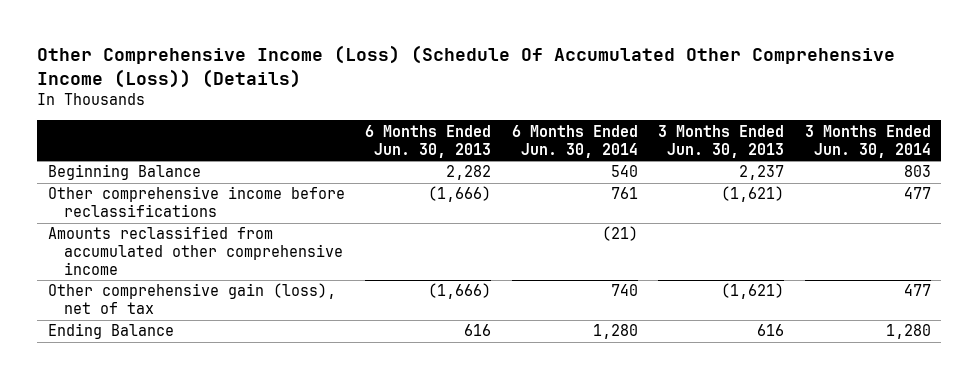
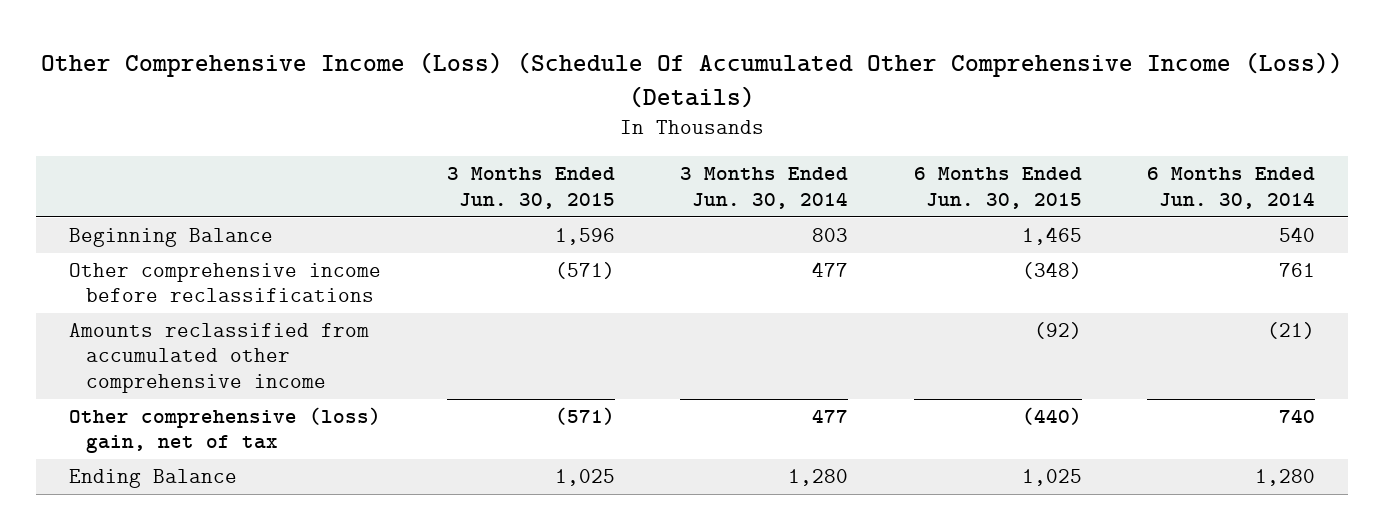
- | 6 Months Ended Jun. 30, 2013 | 6 Months Ended Jun. 30, 2014 | 3 Months Ended Jun. 30, 2013 | 3 Months Ended Jun. 30, 2014
+ | 3 Months Ended Jun. 30, 2015 | 3 Months Ended Jun. 30, 2014 | 6 Months Ended Jun. 30, 2015 | 6 Months Ended Jun. 30, 2014
- Other comprehensive gain (loss), net of tax | (1,666) | 740 | (1,621) | 477
+ Other comprehensive (loss) gain, net of tax | (571) | 477 | (440) | 740

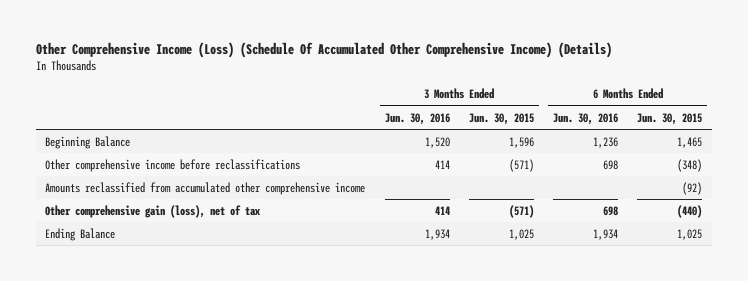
- Other Comprehensive Income (Loss) (Schedule Of Accumulated Other Comprehensive Income (Loss)) (Details)
+ Other Comprehensive Income (Loss) (Schedule Of Accumulated Other Comprehensive Income) (Details)
- | 3 Months Ended Jun. 30, 2015 | 3 Months Ended Jun. 30, 2014 | 6 Months Ended Jun. 30, 2015 | 6 Months Ended Jun. 30, 2014
+ | 3 Months Ended Jun. 30, 2016 | 3 Months Ended Jun. 30, 2015 | 6 Months Ended Jun. 30, 2016 | 6 Months Ended Jun. 30, 2015
- Other comprehensive (loss) gain, net of tax | (571) | 477 | (440) | 740
+ Other comprehensive gain (loss), net of tax | 414 | (571) | 698 | (440)

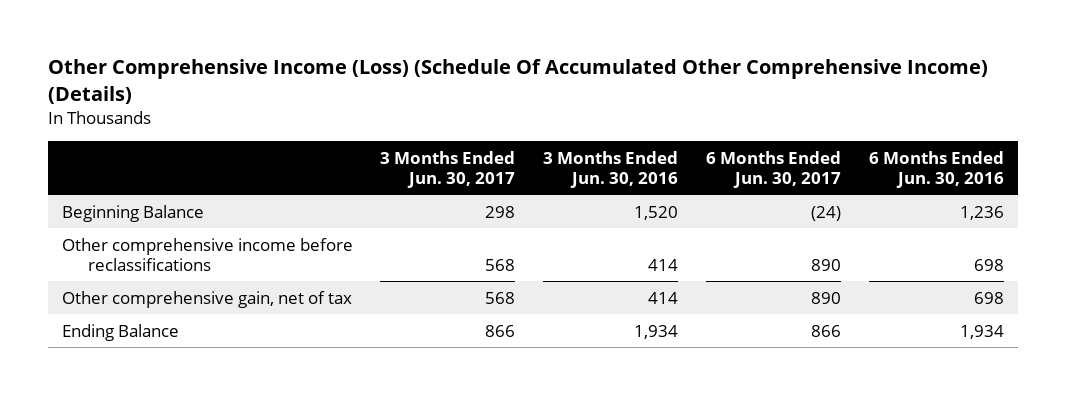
- | 3 Months Ended Jun. 30, 2016 | 3 Months Ended Jun. 30, 2015 | 6 Months Ended Jun. 30, 2016 | 6 Months Ended Jun. 30, 2015
+ | 3 Months Ended Jun. 30, 2017 | 3 Months Ended Jun. 30, 2016 | 6 Months Ended Jun. 30, 2017 | 6 Months Ended Jun. 30, 2016
- Amounts reclassified from accumulated other comprehensive income | | | | (92)
- Other comprehensive gain (loss), net of tax | 414 | (571) | 698 | (440)
+ Other comprehensive gain, net of tax | 568 | 414 | 890 | 698

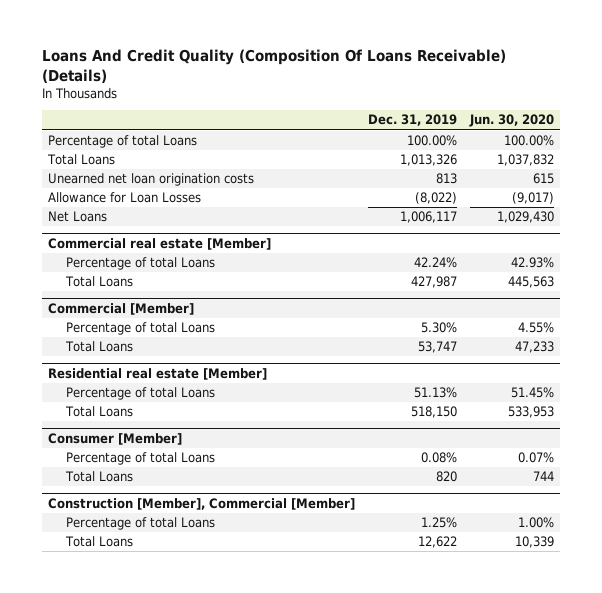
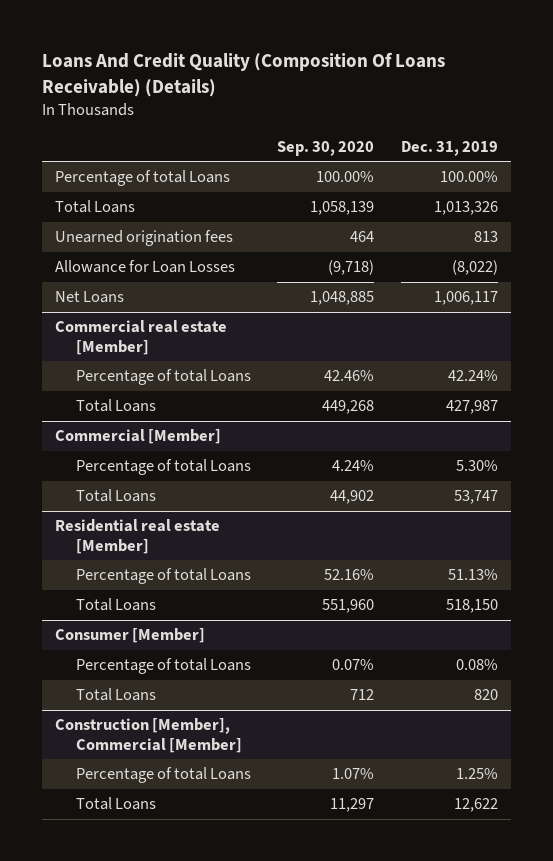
- | Dec. 31, 2019 | Jun. 30, 2020
+ | Sep. 30, 2020 | Dec. 31, 2019
- Unearned net loan origination costs | 813 | 615
+ Unearned origination fees | 464 | 813

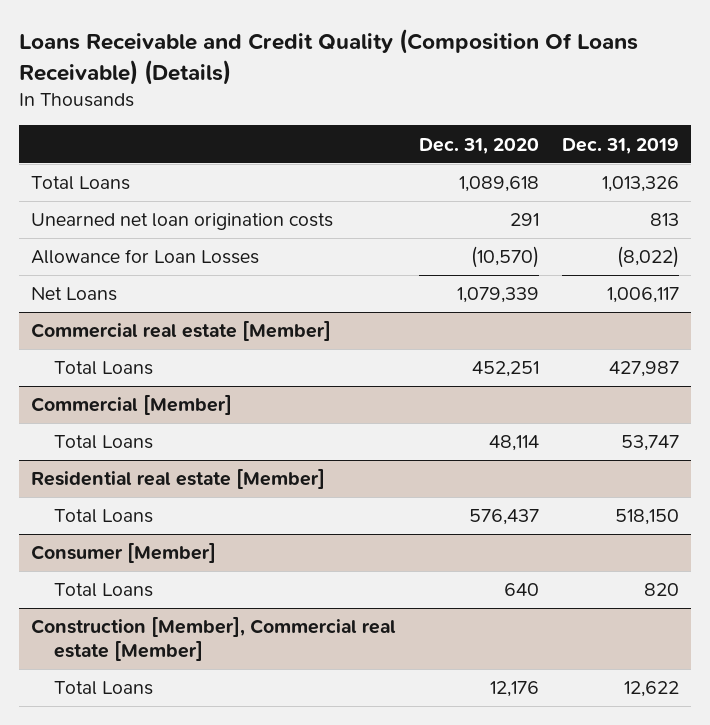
- Loans And Credit Quality (Composition Of Loans Receivable) (Details)
+ Loans Receivable and Credit Quality (Composition Of Loans Receivable) (Details)
- | Sep. 30, 2020 | Dec. 31, 2019
+ | Dec. 31, 2020 | Dec. 31, 2019
- Percentage of total Loans | 100.00% | 100.00%
- Unearned origination fees | 464 | 813
+ Unearned net loan origination costs | 291 | 813
@ Commercial real estate [Member]
- Percentage of total Loans | 42.46% | 42.24%
@ Commercial [Member]
- Percentage of total Loans | 4.24% | 5.30%
@ Residential real estate [Member]
- Percentage of total Loans | 52.16% | 51.13%
@ Consumer [Member]
- Percentage of total Loans | 0.07% | 0.08%
- Construction [Member], Commercial [Member]
- Percentage of total Loans | 1.07% | 1.25%
+ Construction [Member], Commercial real estate [Member]

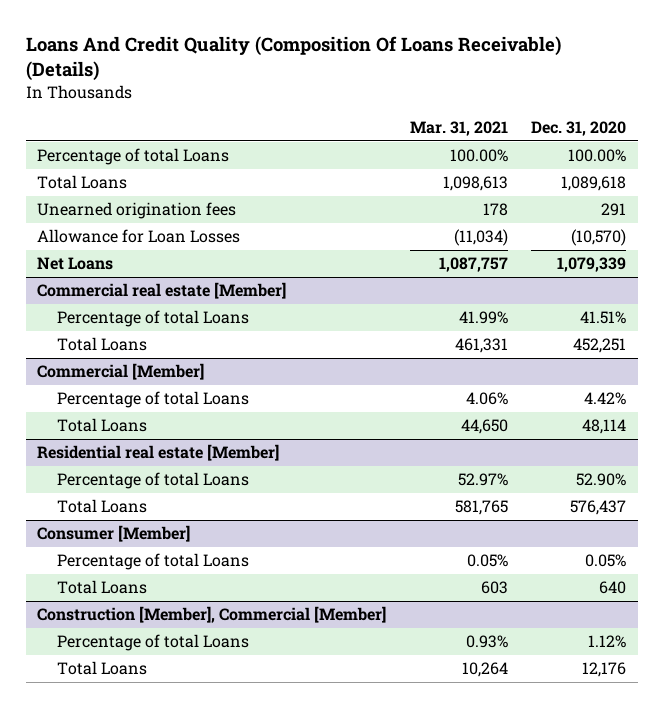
- Loans Receivable and Credit Quality (Composition Of Loans Receivable) (Details)
+ Loans And Credit Quality (Composition Of Loans Receivable) (Details)
- | Dec. 31, 2020 | Dec. 31, 2019
+ | Mar. 31, 2021 | Dec. 31, 2020
+ Percentage of total Loans | 100.00% | 100.00%
- Unearned net loan origination costs | 291 | 813
+ Unearned origination fees | 178 | 291
@ Commercial real estate [Member]
+ Percentage of total Loans | 41.99% | 41.51%
@ Commercial [Member]
+ Percentage of total Loans | 4.06% | 4.42%
@ Residential real estate [Member]
+ Percentage of total Loans | 52.97% | 52.90%
@ Consumer [Member]
+ Percentage of total Loans | 0.05% | 0.05%
- Construction [Member], Commercial real estate [Member]
+ Construction [Member], Commercial [Member]
+ Percentage of total Loans | 0.93% | 1.12%

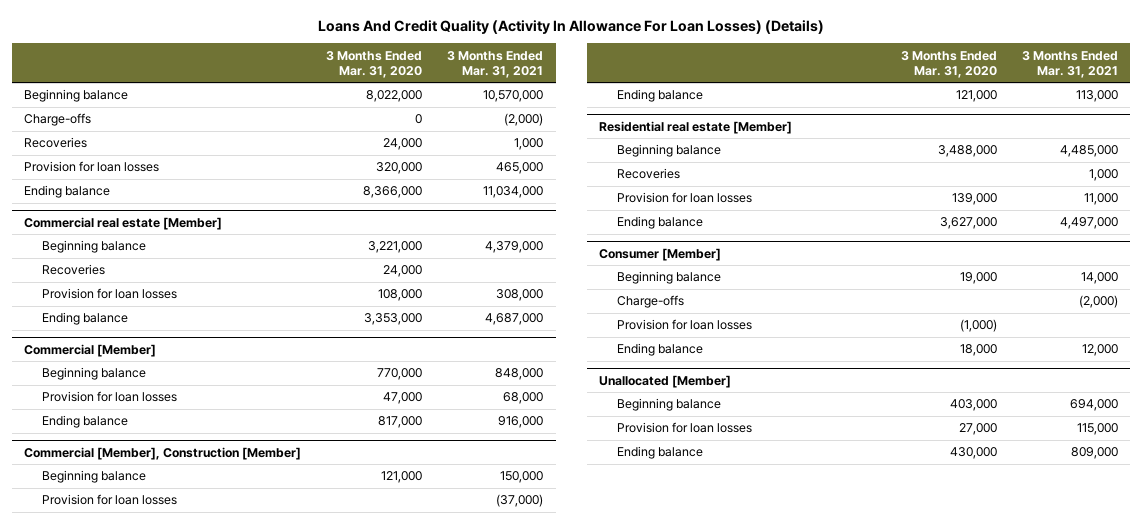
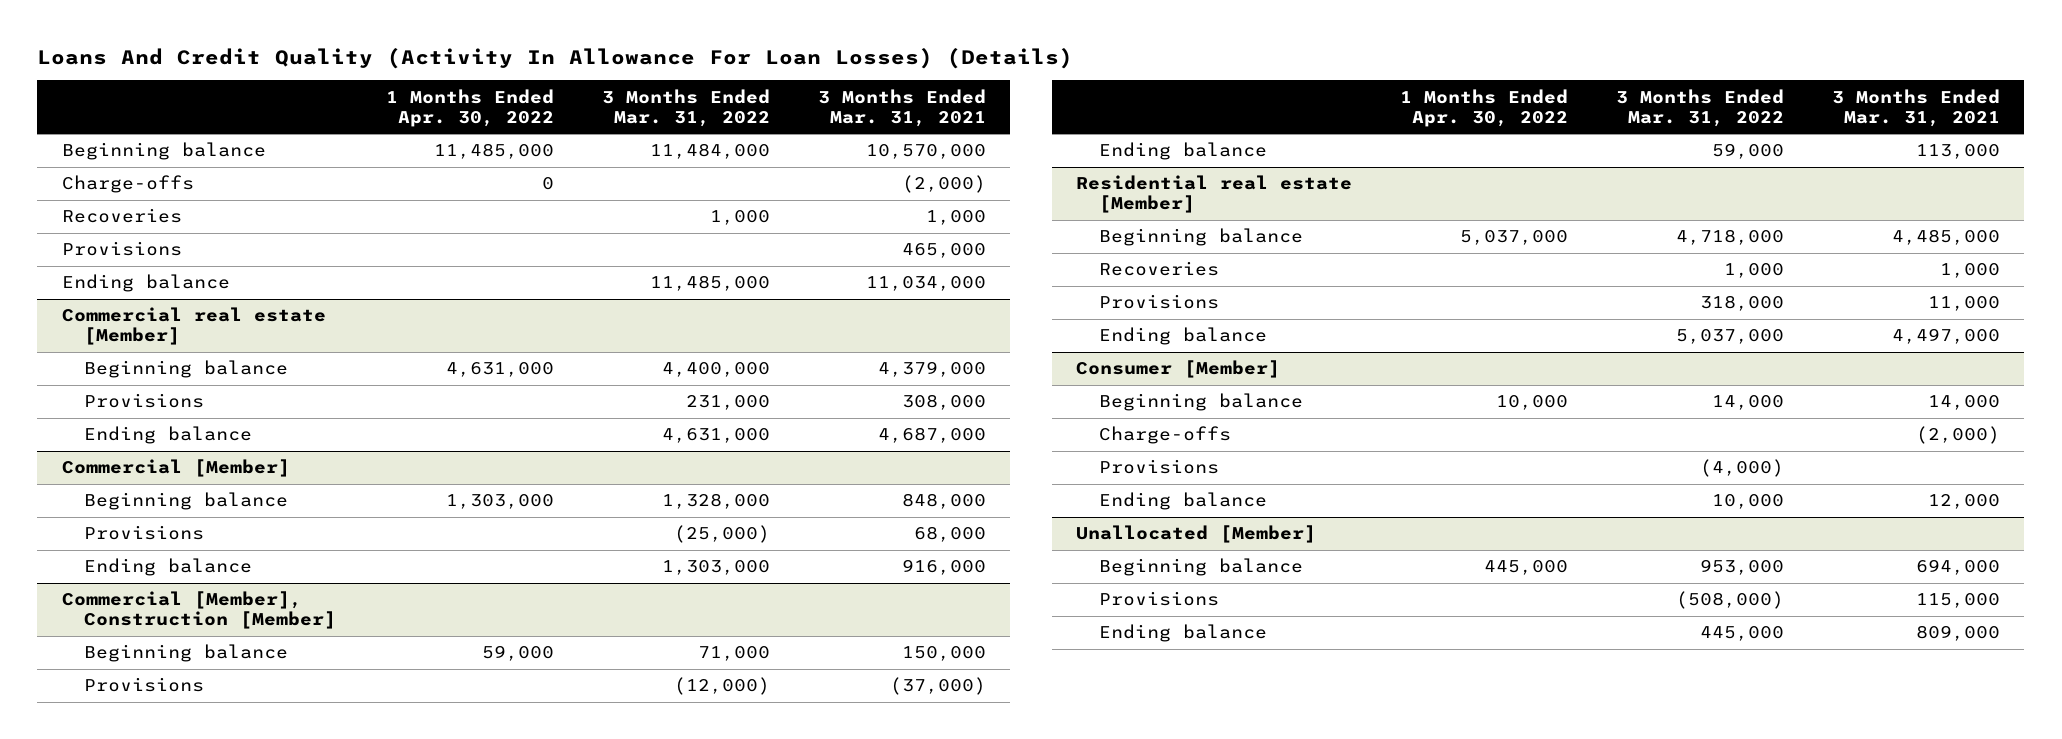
- | 3 Months Ended Mar. 31, 2020 | 3 Months Ended Mar. 31, 2021
+ | 1 Months Ended Apr. 30, 2022 | 3 Months Ended Mar. 31, 2022 | 3 Months Ended Mar. 31, 2021
- Provision for loan losses | 320,000 | 465,000
+ Provisions | | | 465,000
@ Commercial real estate [Member]
- Recoveries | 24,000 |
- Provision for loan losses | 108,000 | 308,000
+ Provisions | | 231,000 | 308,000
@ Commercial [Member]
- Provision for loan losses | 47,000 | 68,000
+ Provisions | | (25,000) | 68,000
@ Commercial [Member], Construction [Member]
- Provision for loan losses | | (37,000)
+ Provisions | | (12,000) | (37,000)
@ Residential real estate [Member]
- Provision for loan losses | 139,000 | 11,000
+ Provisions | | 318,000 | 11,000
@ Consumer [Member]
- Provision for loan losses | (1,000) |
+ Provisions | | (4,000) |
@ Unallocated [Member]
- Provision for loan losses | 27,000 | 115,000
+ Provisions | | (508,000) | 115,000

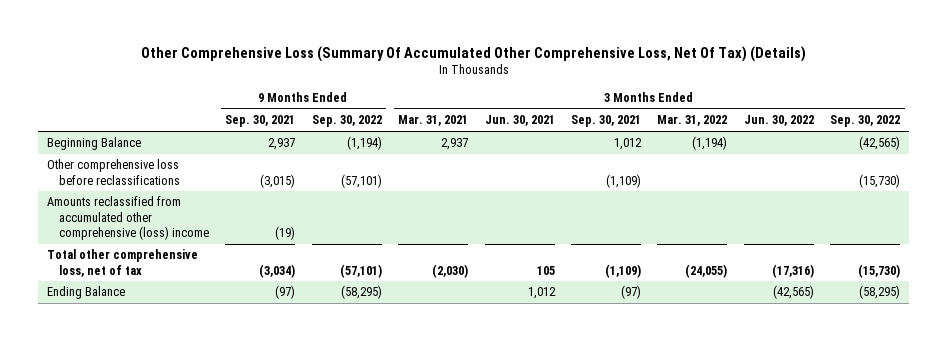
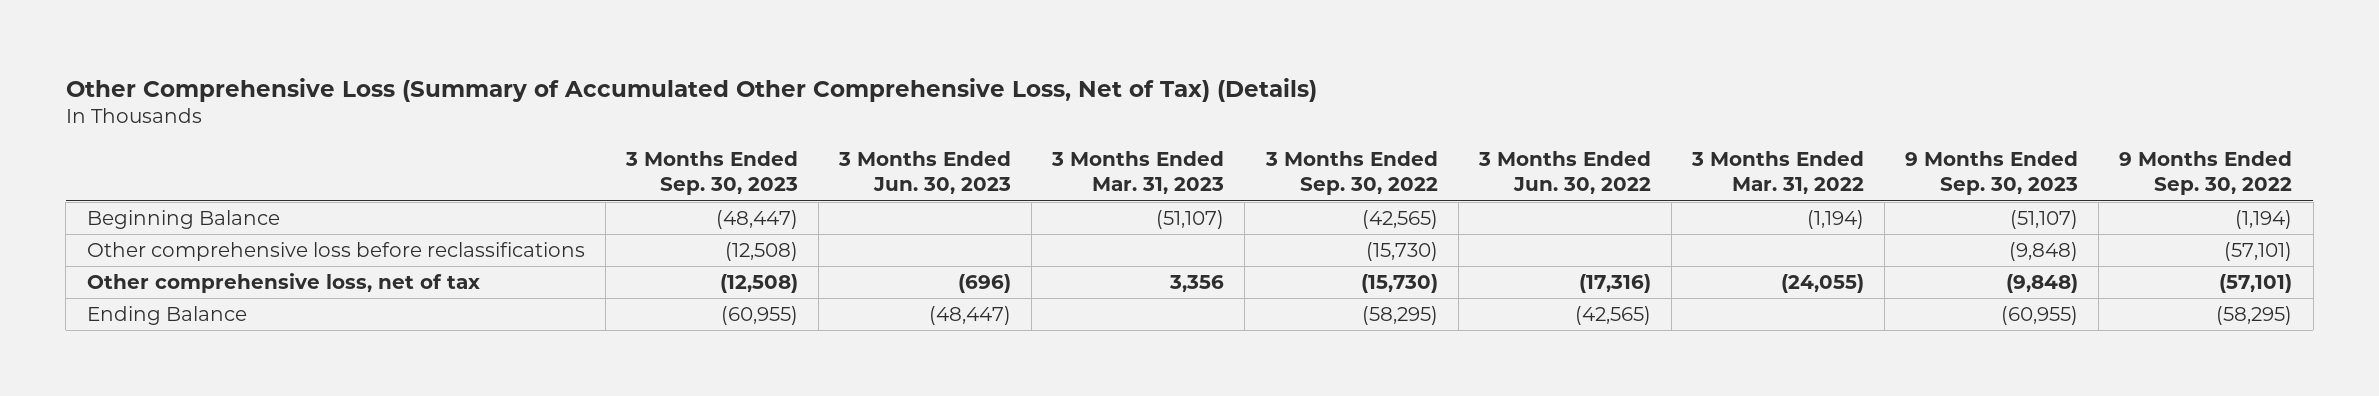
- Other Comprehensive Loss (Summary Of Accumulated Other Comprehensive Loss, Net Of Tax) (Details)
+ Other Comprehensive Loss (Summary of Accumulated Other Comprehensive Loss, Net of Tax) (Details)
- | 9 Months Ended Sep. 30, 2021 | 9 Months Ended Sep. 30, 2022 | 3 Months Ended Mar. 31, 2021 | 3 Months Ended Jun. 30, 2021 | 3 Months Ended Sep. 30, 2021 | 3 Months Ended Mar. 31, 2022 | 3 Months Ended Jun. 30, 2022 | 3 Months Ended Sep. 30, 2022
+ | 3 Months Ended Sep. 30, 2023 | 3 Months Ended Jun. 30, 2023 | 3 Months Ended Mar. 31, 2023 | 3 Months Ended Sep. 30, 2022 | 3 Months Ended Jun. 30, 2022 | 3 Months Ended Mar. 31, 2022 | 9 Months Ended Sep. 30, 2023 | 9 Months Ended Sep. 30, 2022
- Amounts reclassified from accumulated other comprehensive (loss) income | (19) | | | | | | |
- Total other comprehensive loss, net of tax | (3,034) | (57,101) | (2,030) | 105 | (1,109) | (24,055) | (17,316) | (15,730)
+ Other comprehensive loss, net of tax | (12,508) | (696) | 3,356 | (15,730) | (17,316) | (24,055) | (9,848) | (57,101)

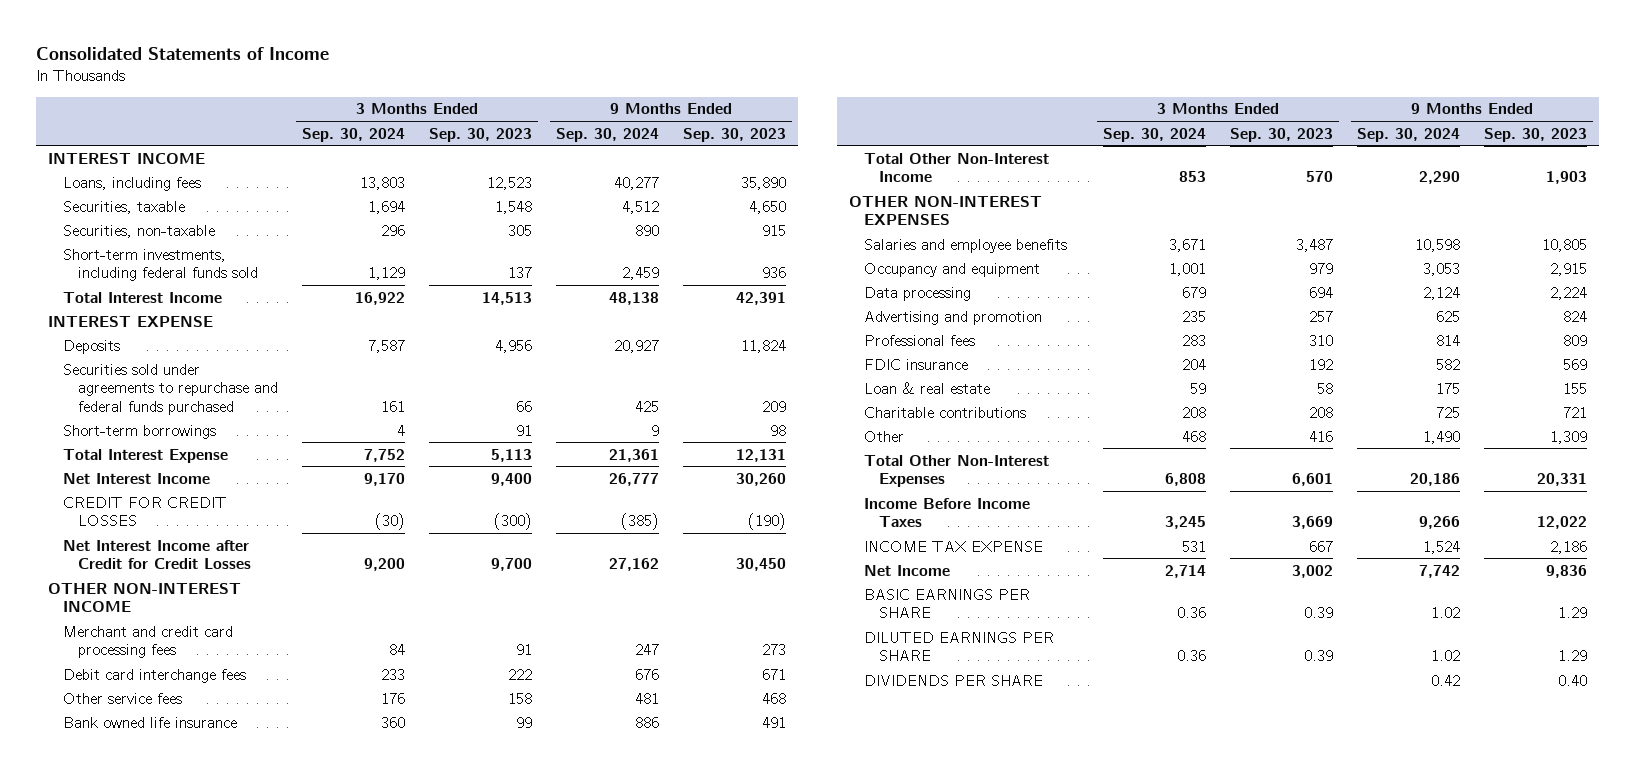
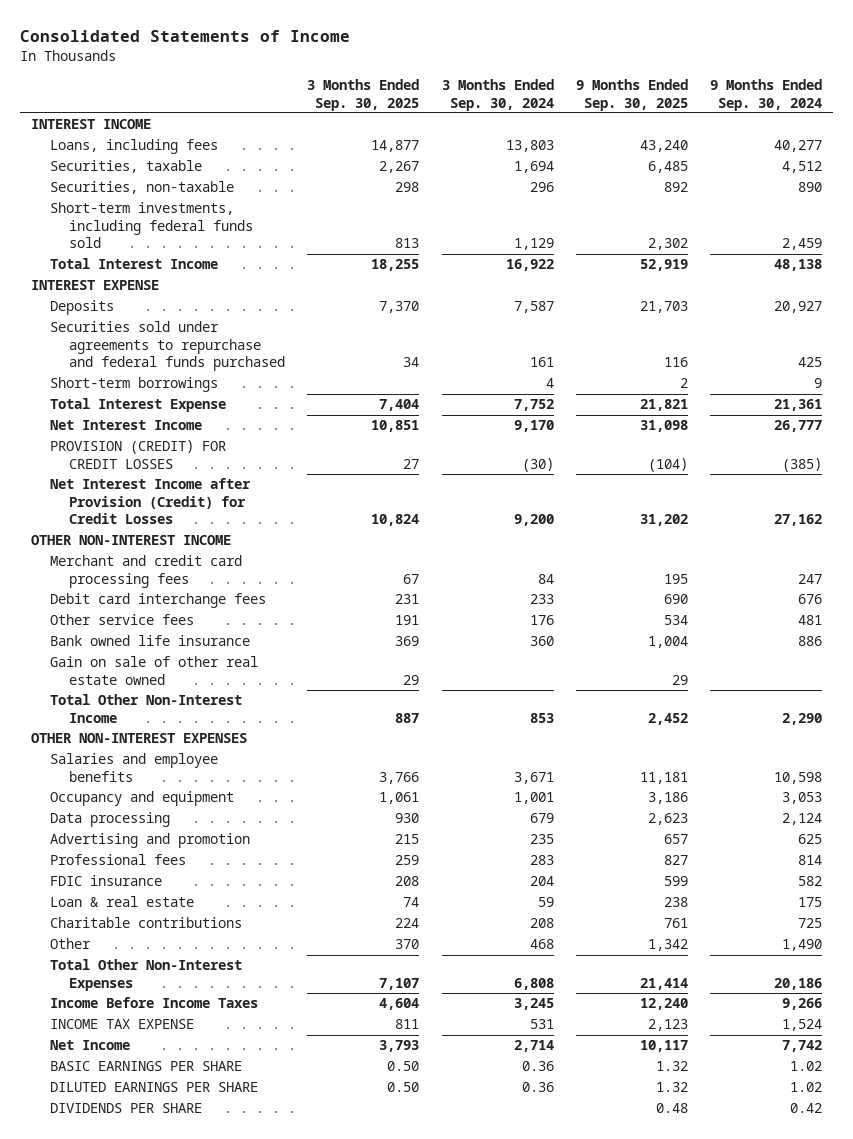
- | 3 Months Ended Sep. 30, 2024 | 3 Months Ended Sep. 30, 2023 | 9 Months Ended Sep. 30, 2024 | 9 Months Ended Sep. 30, 2023
+ | 3 Months Ended Sep. 30, 2025 | 3 Months Ended Sep. 30, 2024 | 9 Months Ended Sep. 30, 2025 | 9 Months Ended Sep. 30, 2024
- CREDIT FOR CREDIT LOSSES | (30) | (300) | (385) | (190)
- Net Interest Income after Credit for Credit Losses | 9,200 | 9,700 | 27,162 | 30,450
+ PROVISION (CREDIT) FOR CREDIT LOSSES | 27 | (30) | (104) | (385)
+ Net Interest Income after Provision (Credit) for Credit Losses | 10,824 | 9,200 | 31,202 | 27,162
+ Gain on sale of other real estate owned | 29 | | 29 |

